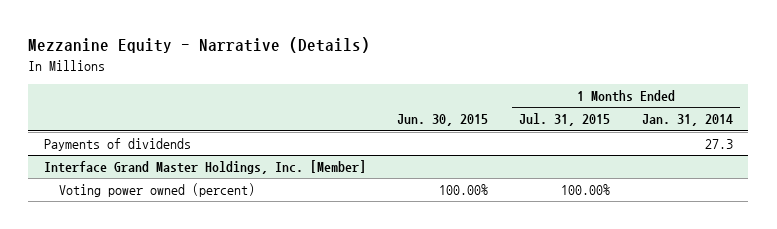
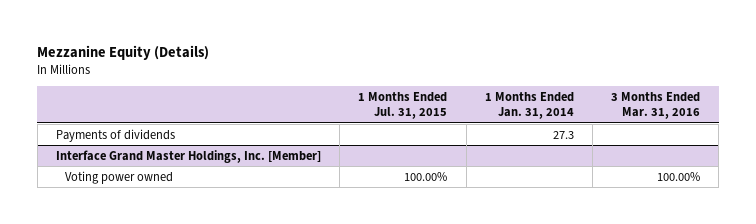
- Mezzanine Equity - Narrative (Details)
+ Mezzanine Equity (Details)
- | Jun. 30, 2015 | 1 Months Ended Jul. 31, 2015 | 1 Months Ended Jan. 31, 2014
+ | 1 Months Ended Jul. 31, 2015 | 1 Months Ended Jan. 31, 2014 | 3 Months Ended Mar. 31, 2016
@ Interface Grand Master Holdings, Inc. [Member]
- Voting power owned (percent) | 100.00% | 100.00% |
+ Voting power owned | 100.00% | | 100.00%

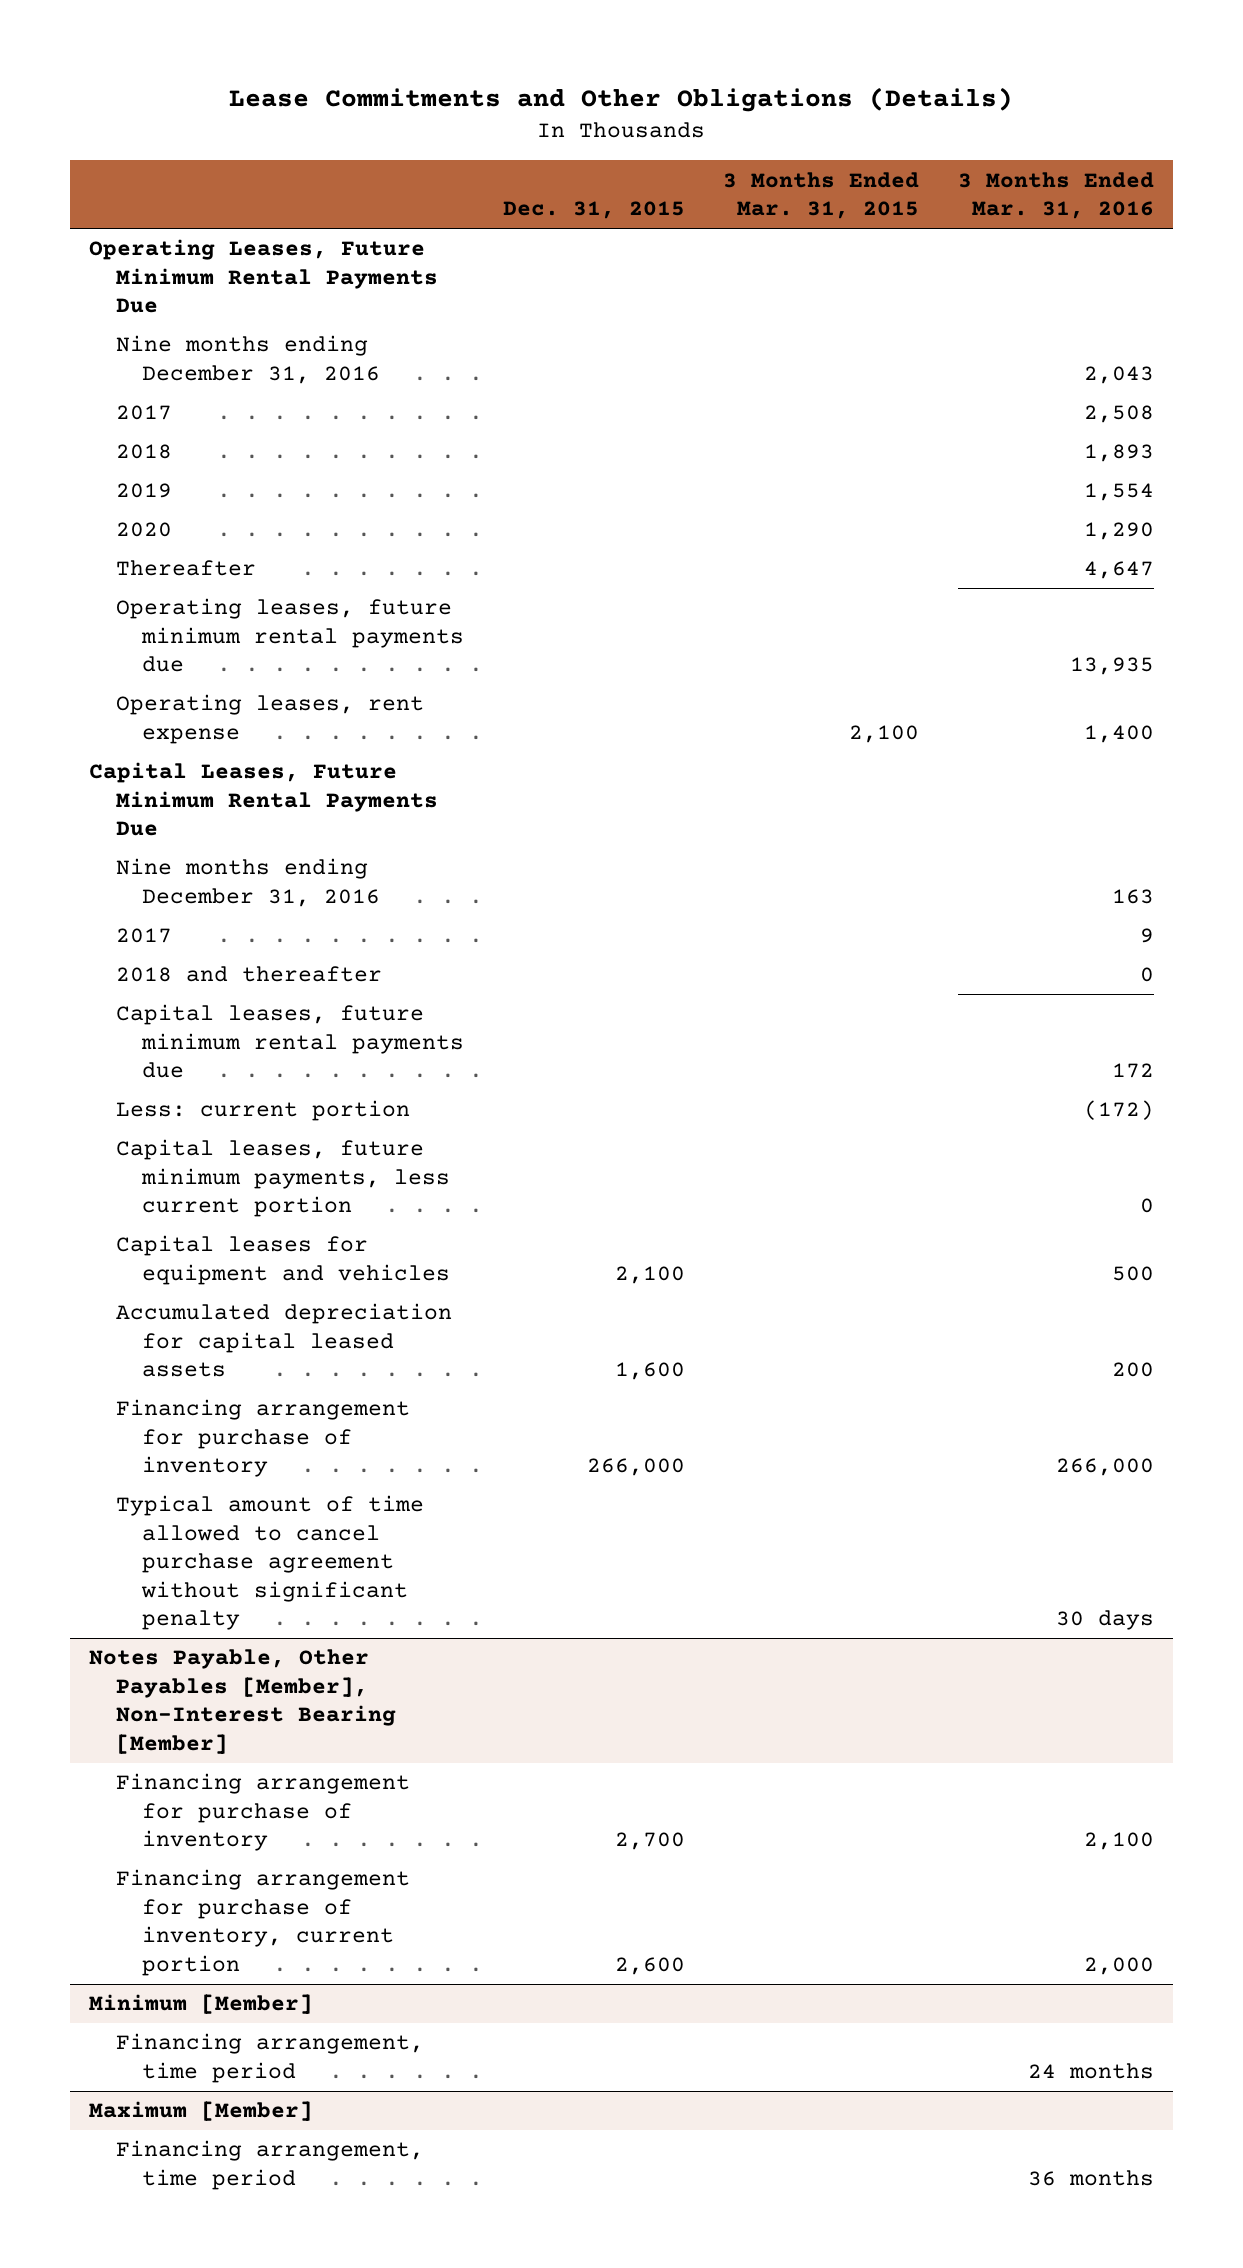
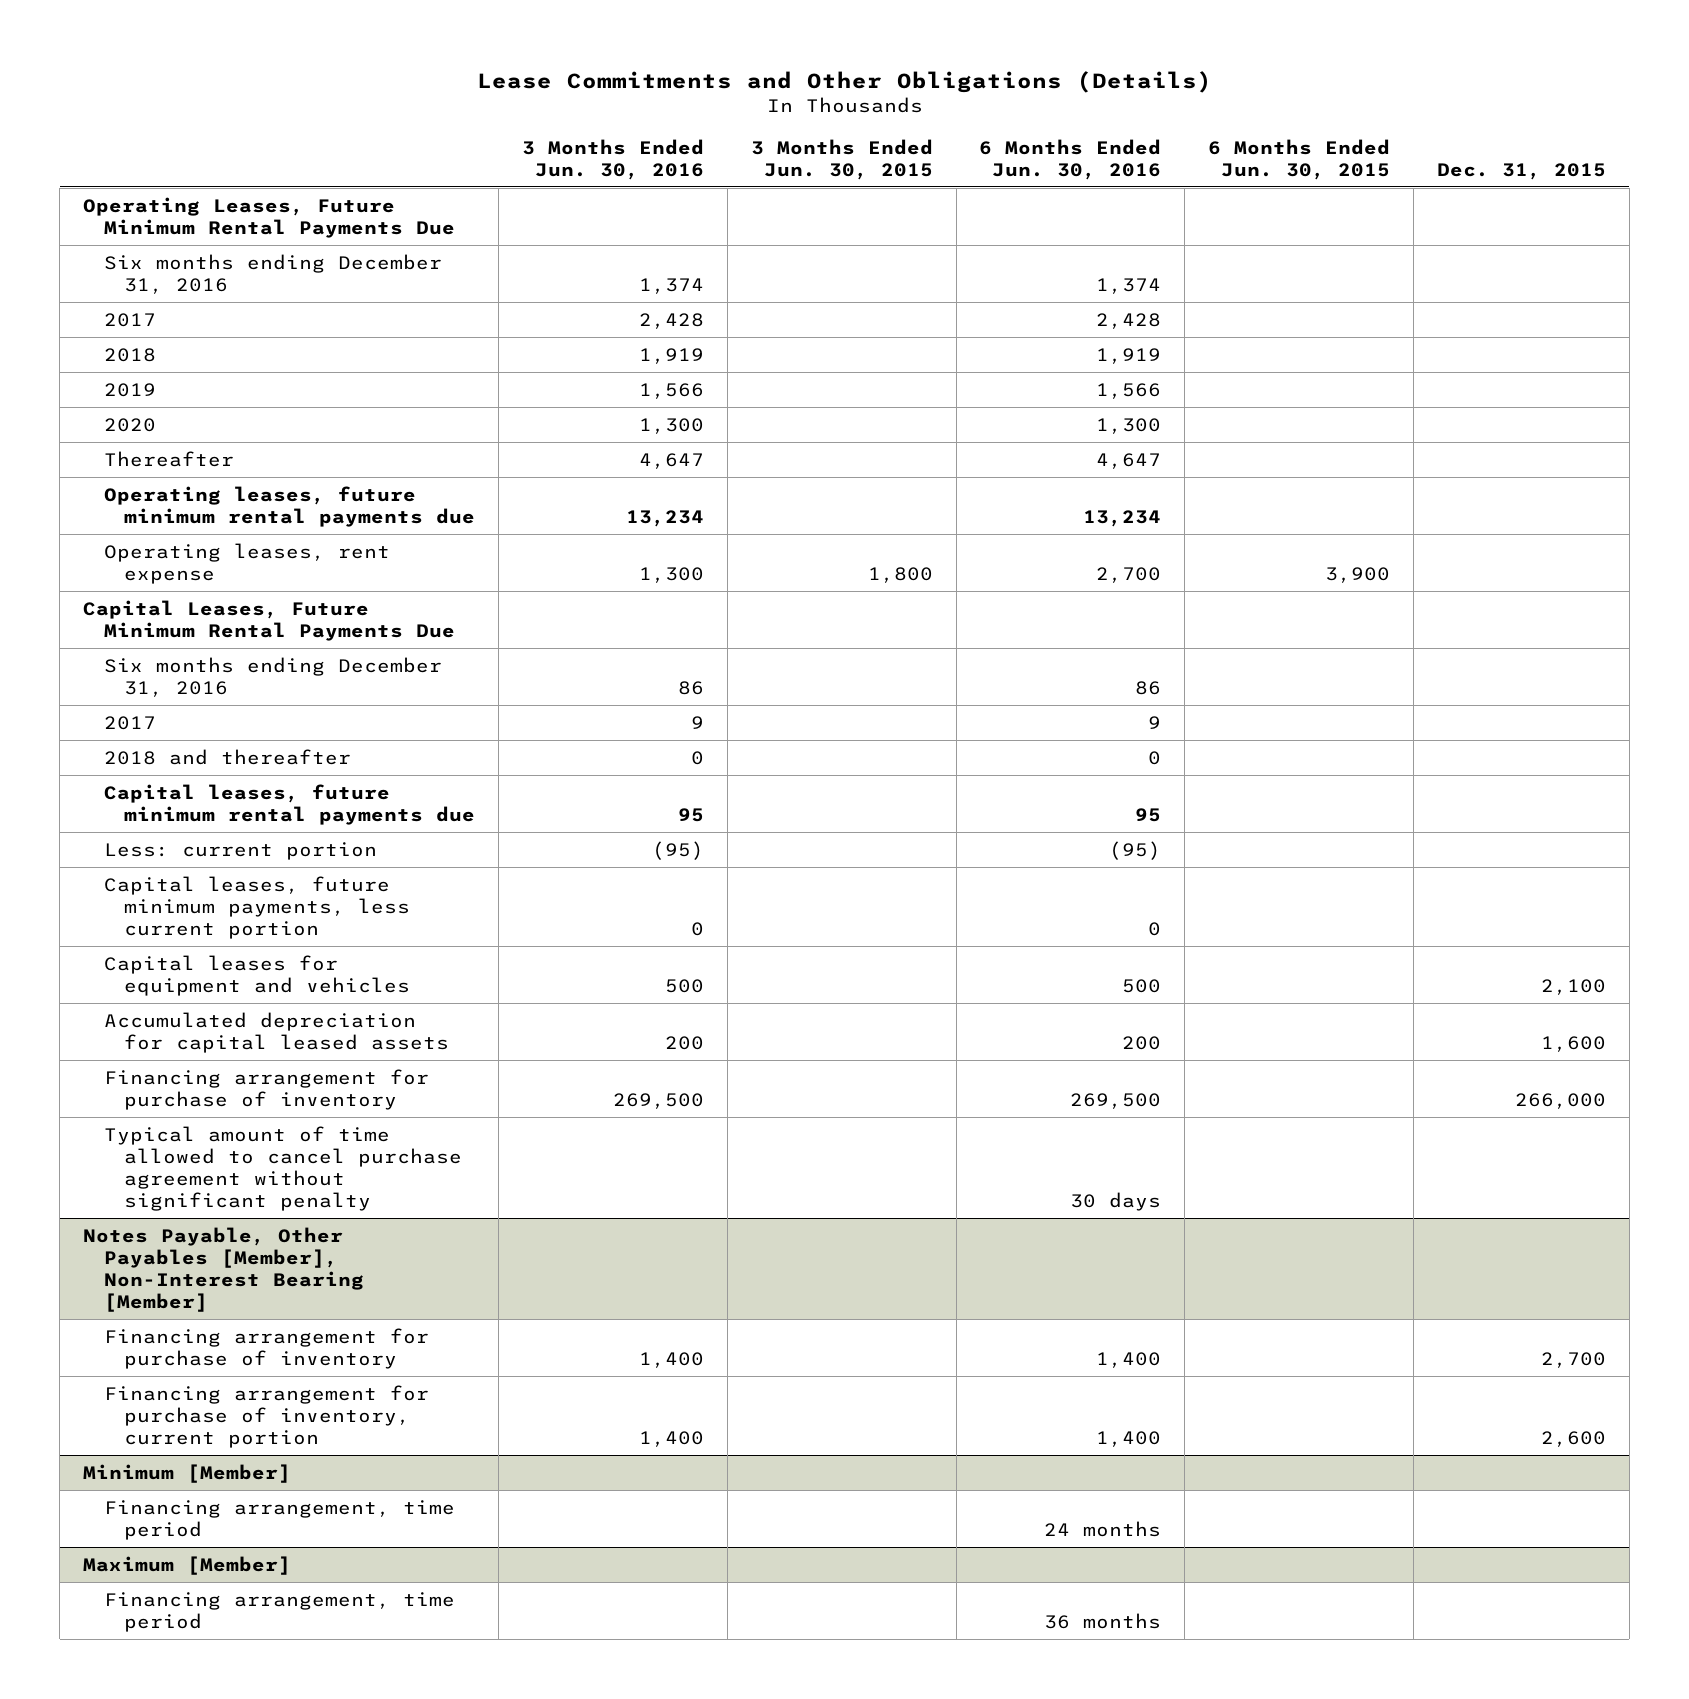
- | Dec. 31, 2015 | 3 Months Ended Mar. 31, 2015 | 3 Months Ended Mar. 31, 2016
+ | 3 Months Ended Jun. 30, 2016 | 3 Months Ended Jun. 30, 2015 | 6 Months Ended Jun. 30, 2016 | 6 Months Ended Jun. 30, 2015 | Dec. 31, 2015
- Nine months ending December 31, 2016 | | | 2,043
+ Six months ending December 31, 2016 | 1,374 | | 1,374 | |
- Nine months ending December 31, 2016 | | | 163
+ Six months ending December 31, 2016 | 86 | | 86 | |

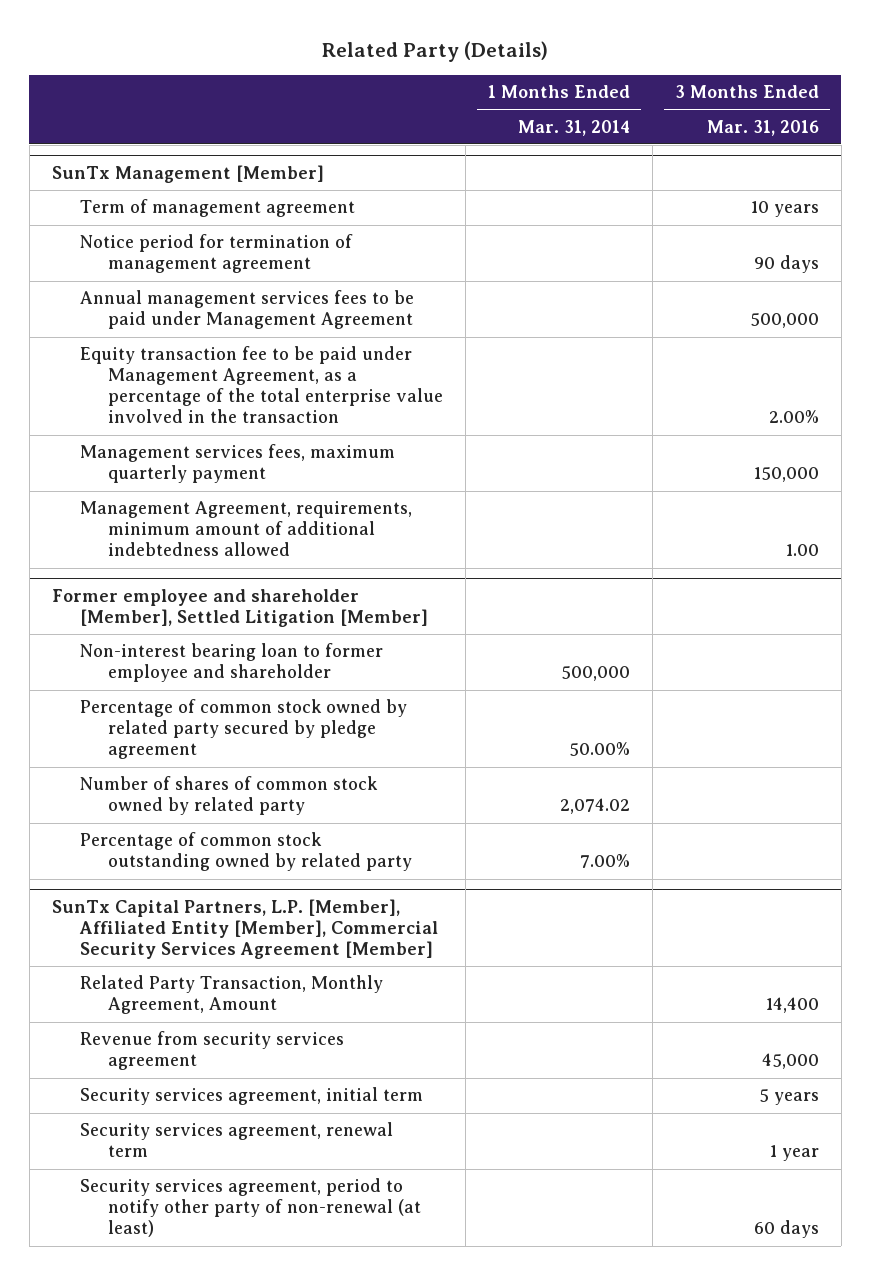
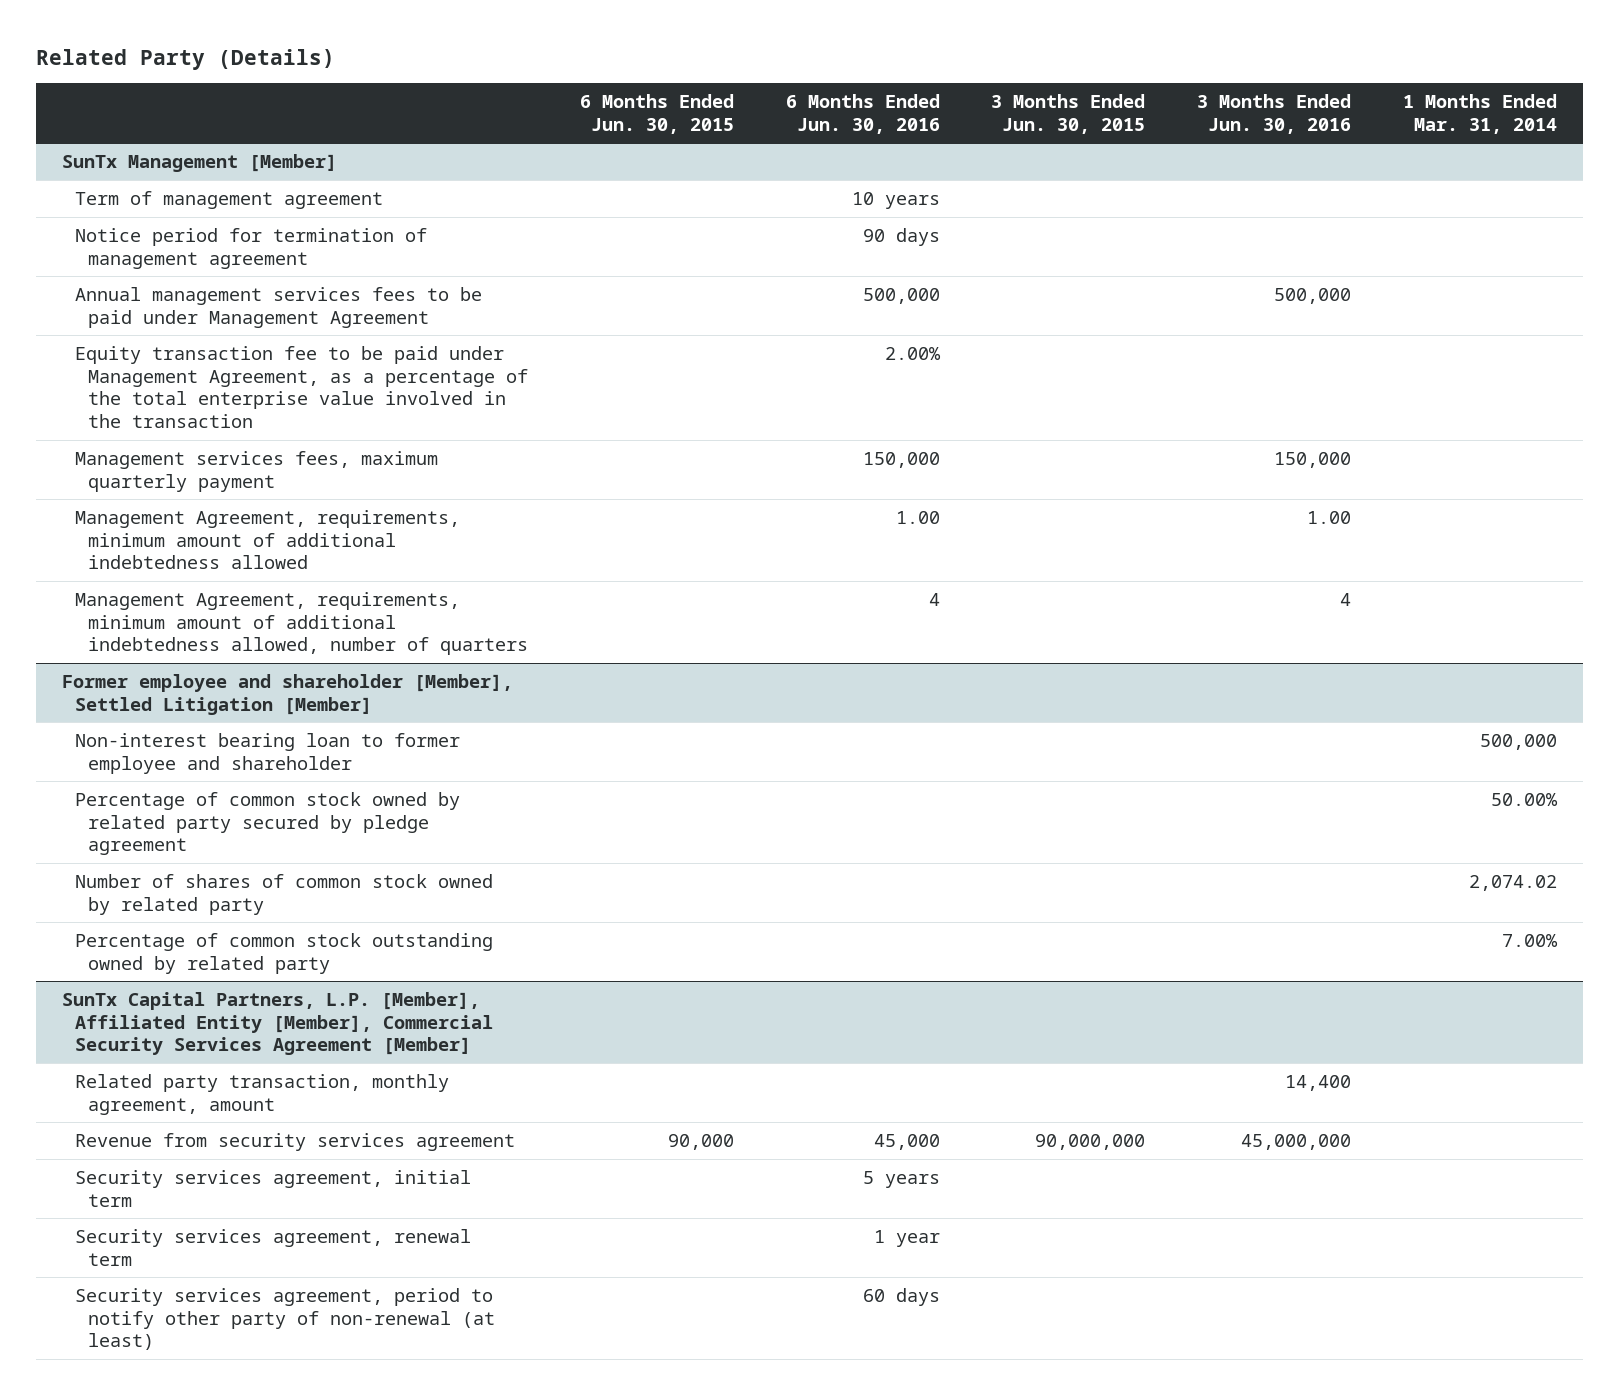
- | 1 Months Ended Mar. 31, 2014 | 3 Months Ended Mar. 31, 2016
+ | 6 Months Ended Jun. 30, 2015 | 6 Months Ended Jun. 30, 2016 | 3 Months Ended Jun. 30, 2015 | 3 Months Ended Jun. 30, 2016 | 1 Months Ended Mar. 31, 2014
@ SunTx Management [Member]
+ Management Agreement, requirements, minimum amount of additional indebtedness allowed, number of quarters | | 4 | | 4 |
@ SunTx Capital Partners, L.P. [Member], Affiliated Entity [Member], Commercial Security Services Agreement [Member]
- Related Party Transaction, Monthly Agreement, Amount | | 14,400
+ Related party transaction, monthly agreement, amount | | | | 14,400 |

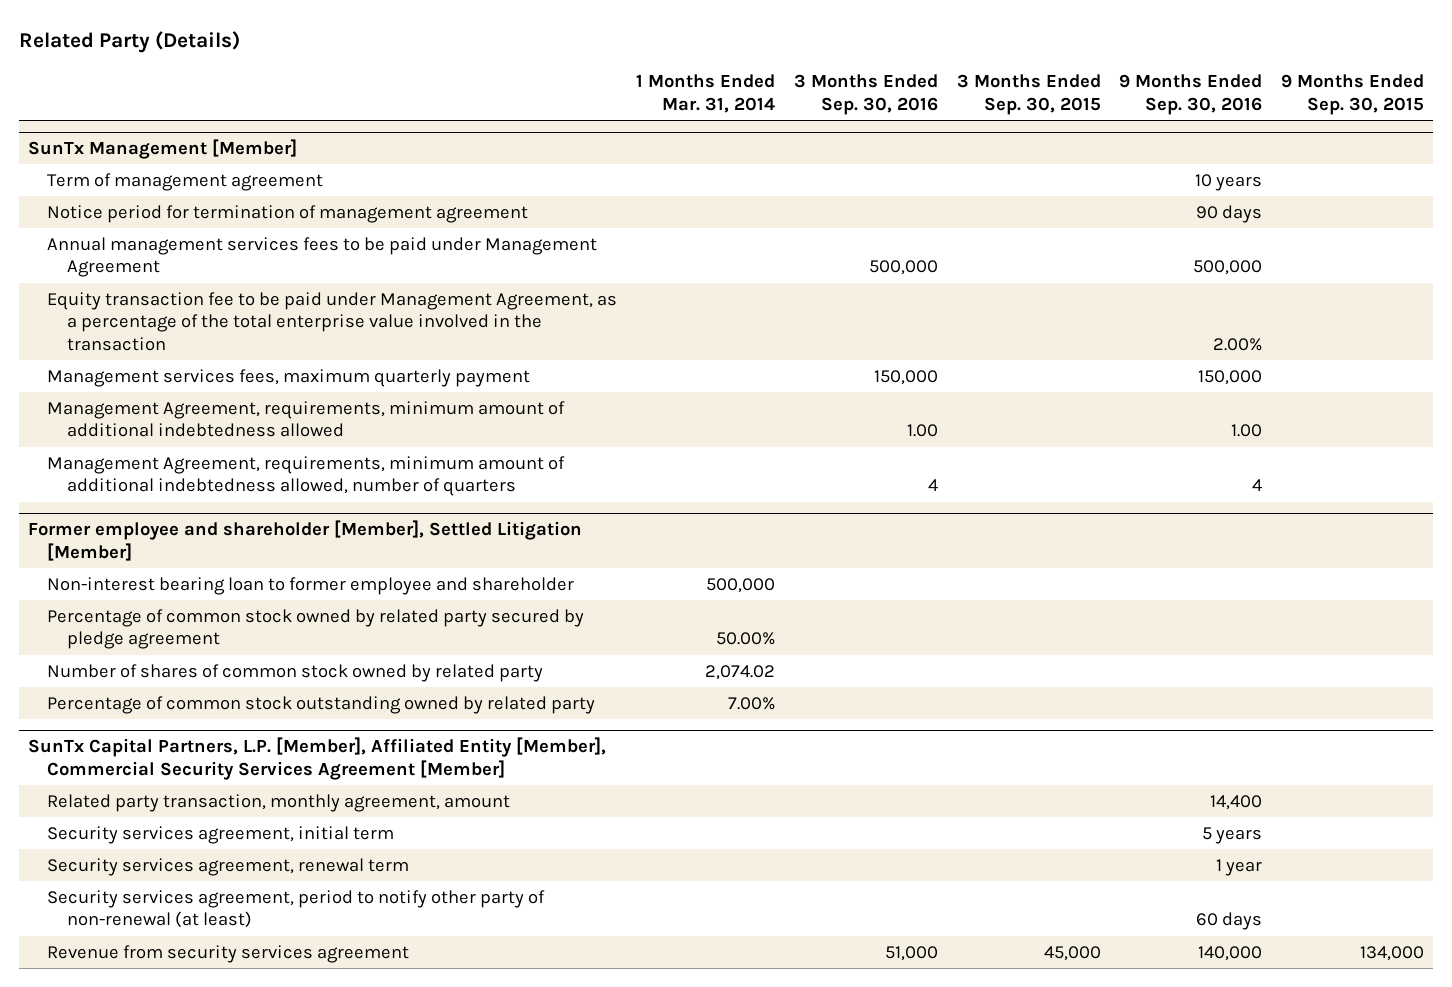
- | 6 Months Ended Jun. 30, 2015 | 6 Months Ended Jun. 30, 2016 | 3 Months Ended Jun. 30, 2015 | 3 Months Ended Jun. 30, 2016 | 1 Months Ended Mar. 31, 2014
+ | 1 Months Ended Mar. 31, 2014 | 3 Months Ended Sep. 30, 2016 | 3 Months Ended Sep. 30, 2015 | 9 Months Ended Sep. 30, 2016 | 9 Months Ended Sep. 30, 2015
@ SunTx Capital Partners, L.P. [Member], Affiliated Entity [Member], Commercial Security Services Agreement [Member]
moved down: Revenue from security services agreement | | 51,000 | 45,000 | 140,000 | 134,000

